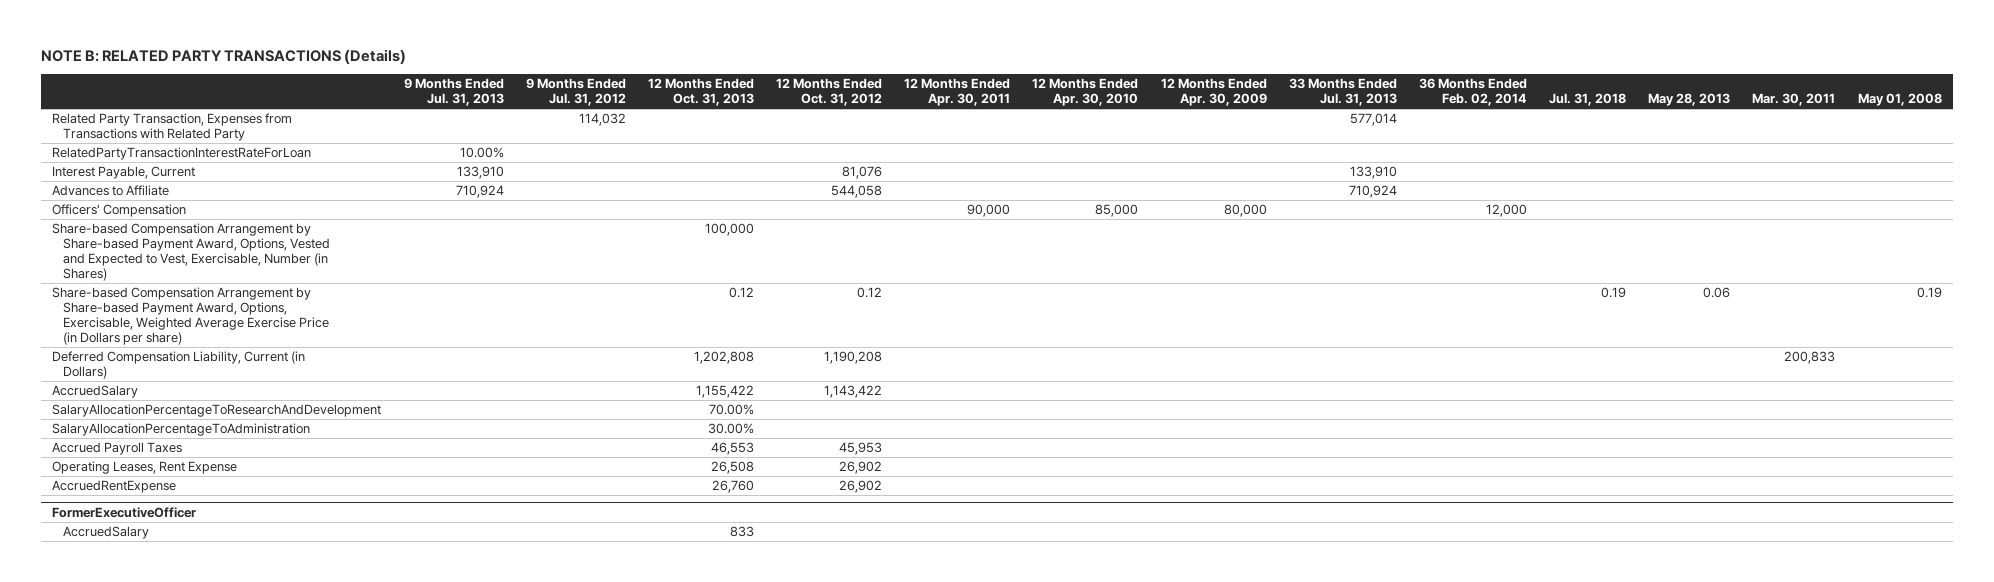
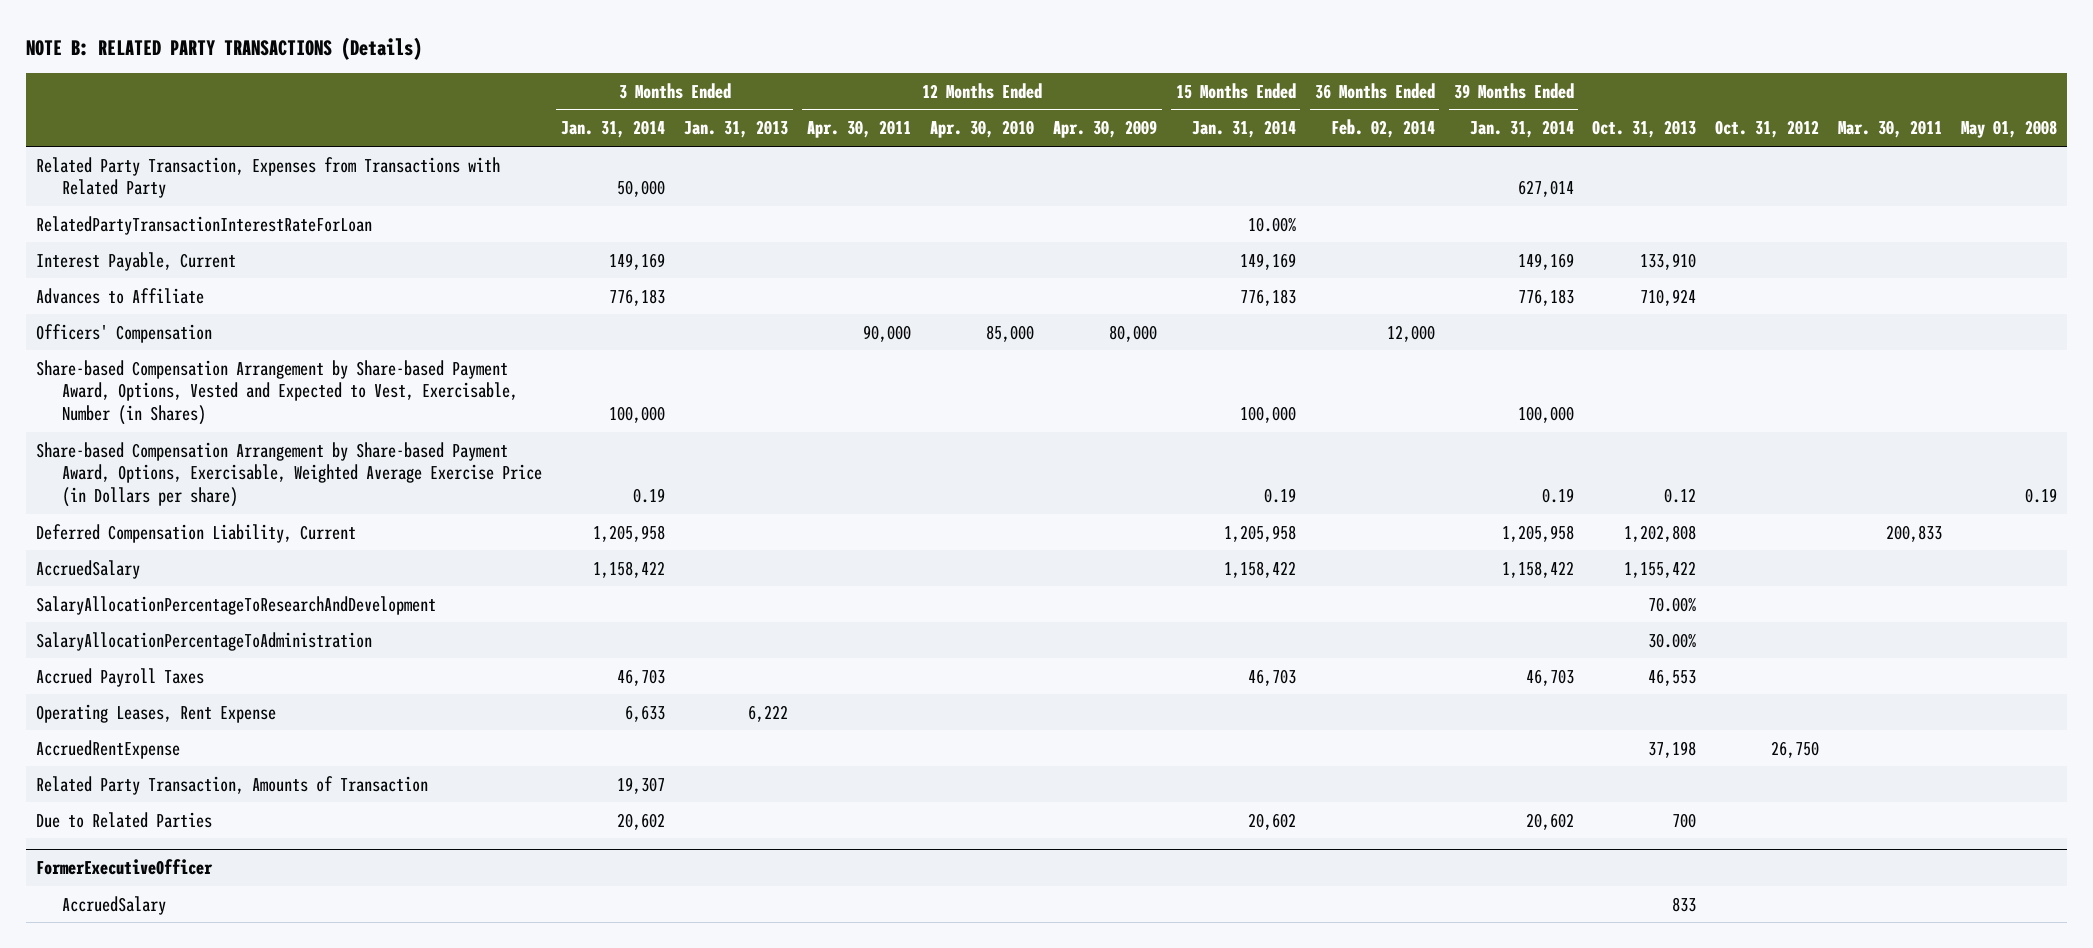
- | 9 Months Ended Jul. 31, 2013 | 9 Months Ended Jul. 31, 2012 | 12 Months Ended Oct. 31, 2013 | 12 Months Ended Oct. 31, 2012 | 12 Months Ended Apr. 30, 2011 | 12 Months Ended Apr. 30, 2010 | 12 Months Ended Apr. 30, 2009 | 33 Months Ended Jul. 31, 2013 | 36 Months Ended Feb. 02, 2014 | Jul. 31, 2018 | May 28, 2013 | Mar. 30, 2011 | May 01, 2008
+ | 3 Months Ended Jan. 31, 2014 | 3 Months Ended Jan. 31, 2013 | 12 Months Ended Apr. 30, 2011 | 12 Months Ended Apr. 30, 2010 | 12 Months Ended Apr. 30, 2009 | 15 Months Ended Jan. 31, 2014 | 36 Months Ended Feb. 02, 2014 | 39 Months Ended Jan. 31, 2014 | Oct. 31, 2013 | Oct. 31, 2012 | Mar. 30, 2011 | May 01, 2008
- Deferred Compensation Liability, Current (in Dollars) | | | 1,202,808 | 1,190,208 | | | | | | | | 200,833 |
+ Deferred Compensation Liability, Current | 1,205,958 | | | | | 1,205,958 | | 1,205,958 | 1,202,808 | | 200,833 |
+ Related Party Transaction, Amounts of Transaction | 19,307 | | | | | | | | | | |
+ Due to Related Parties | 20,602 | | | | | 20,602 | | 20,602 | 700 | | |

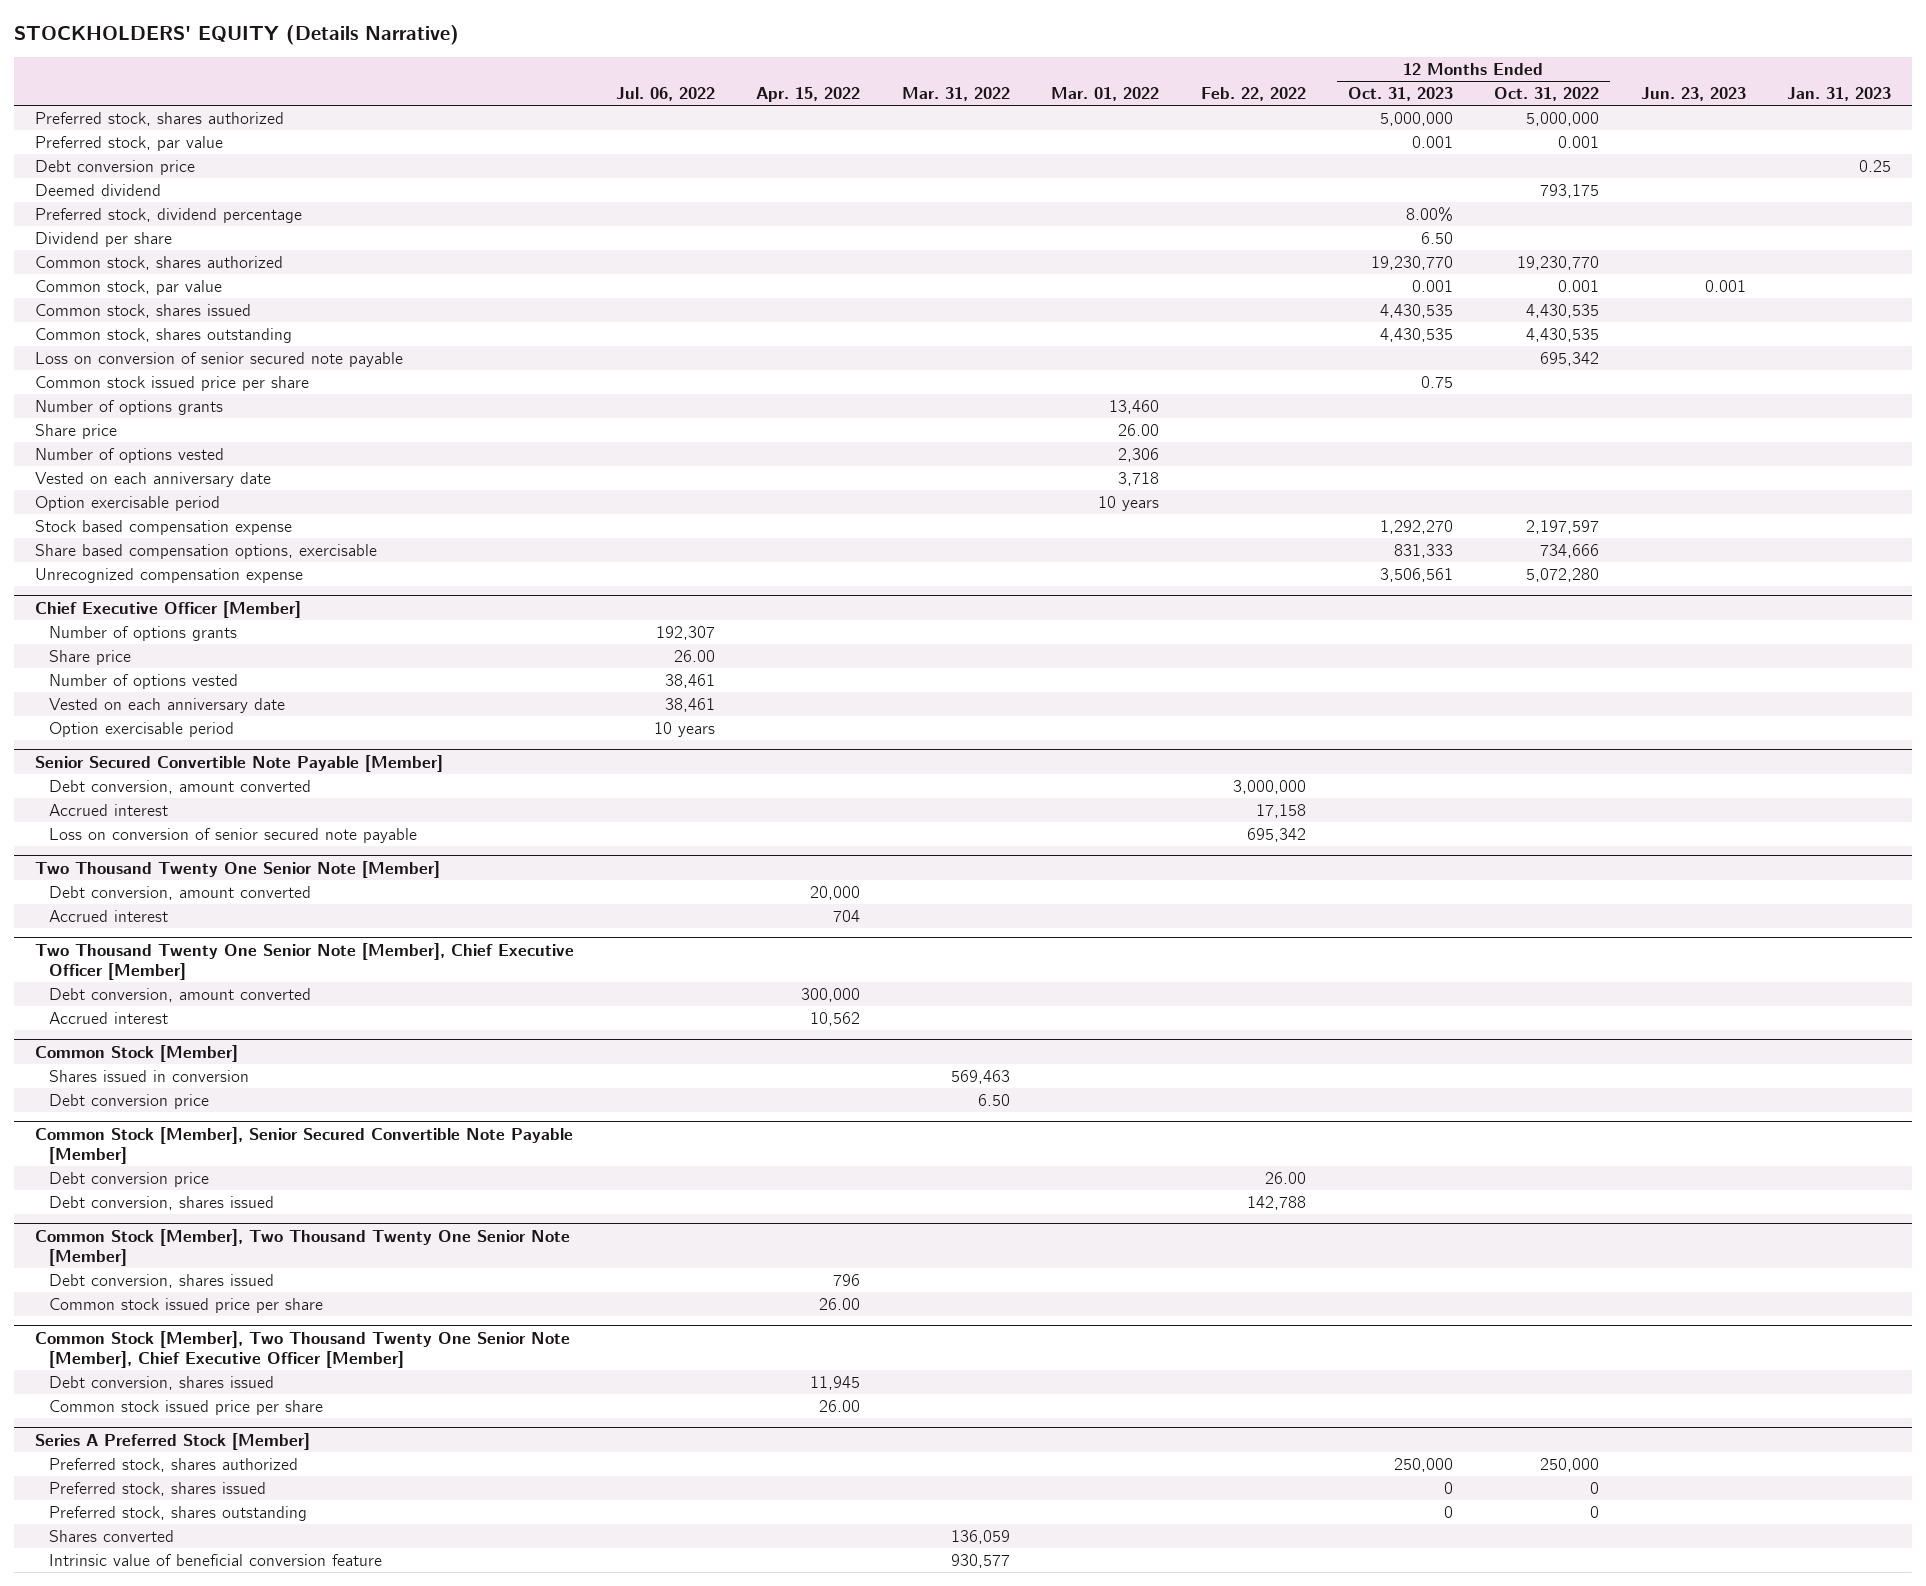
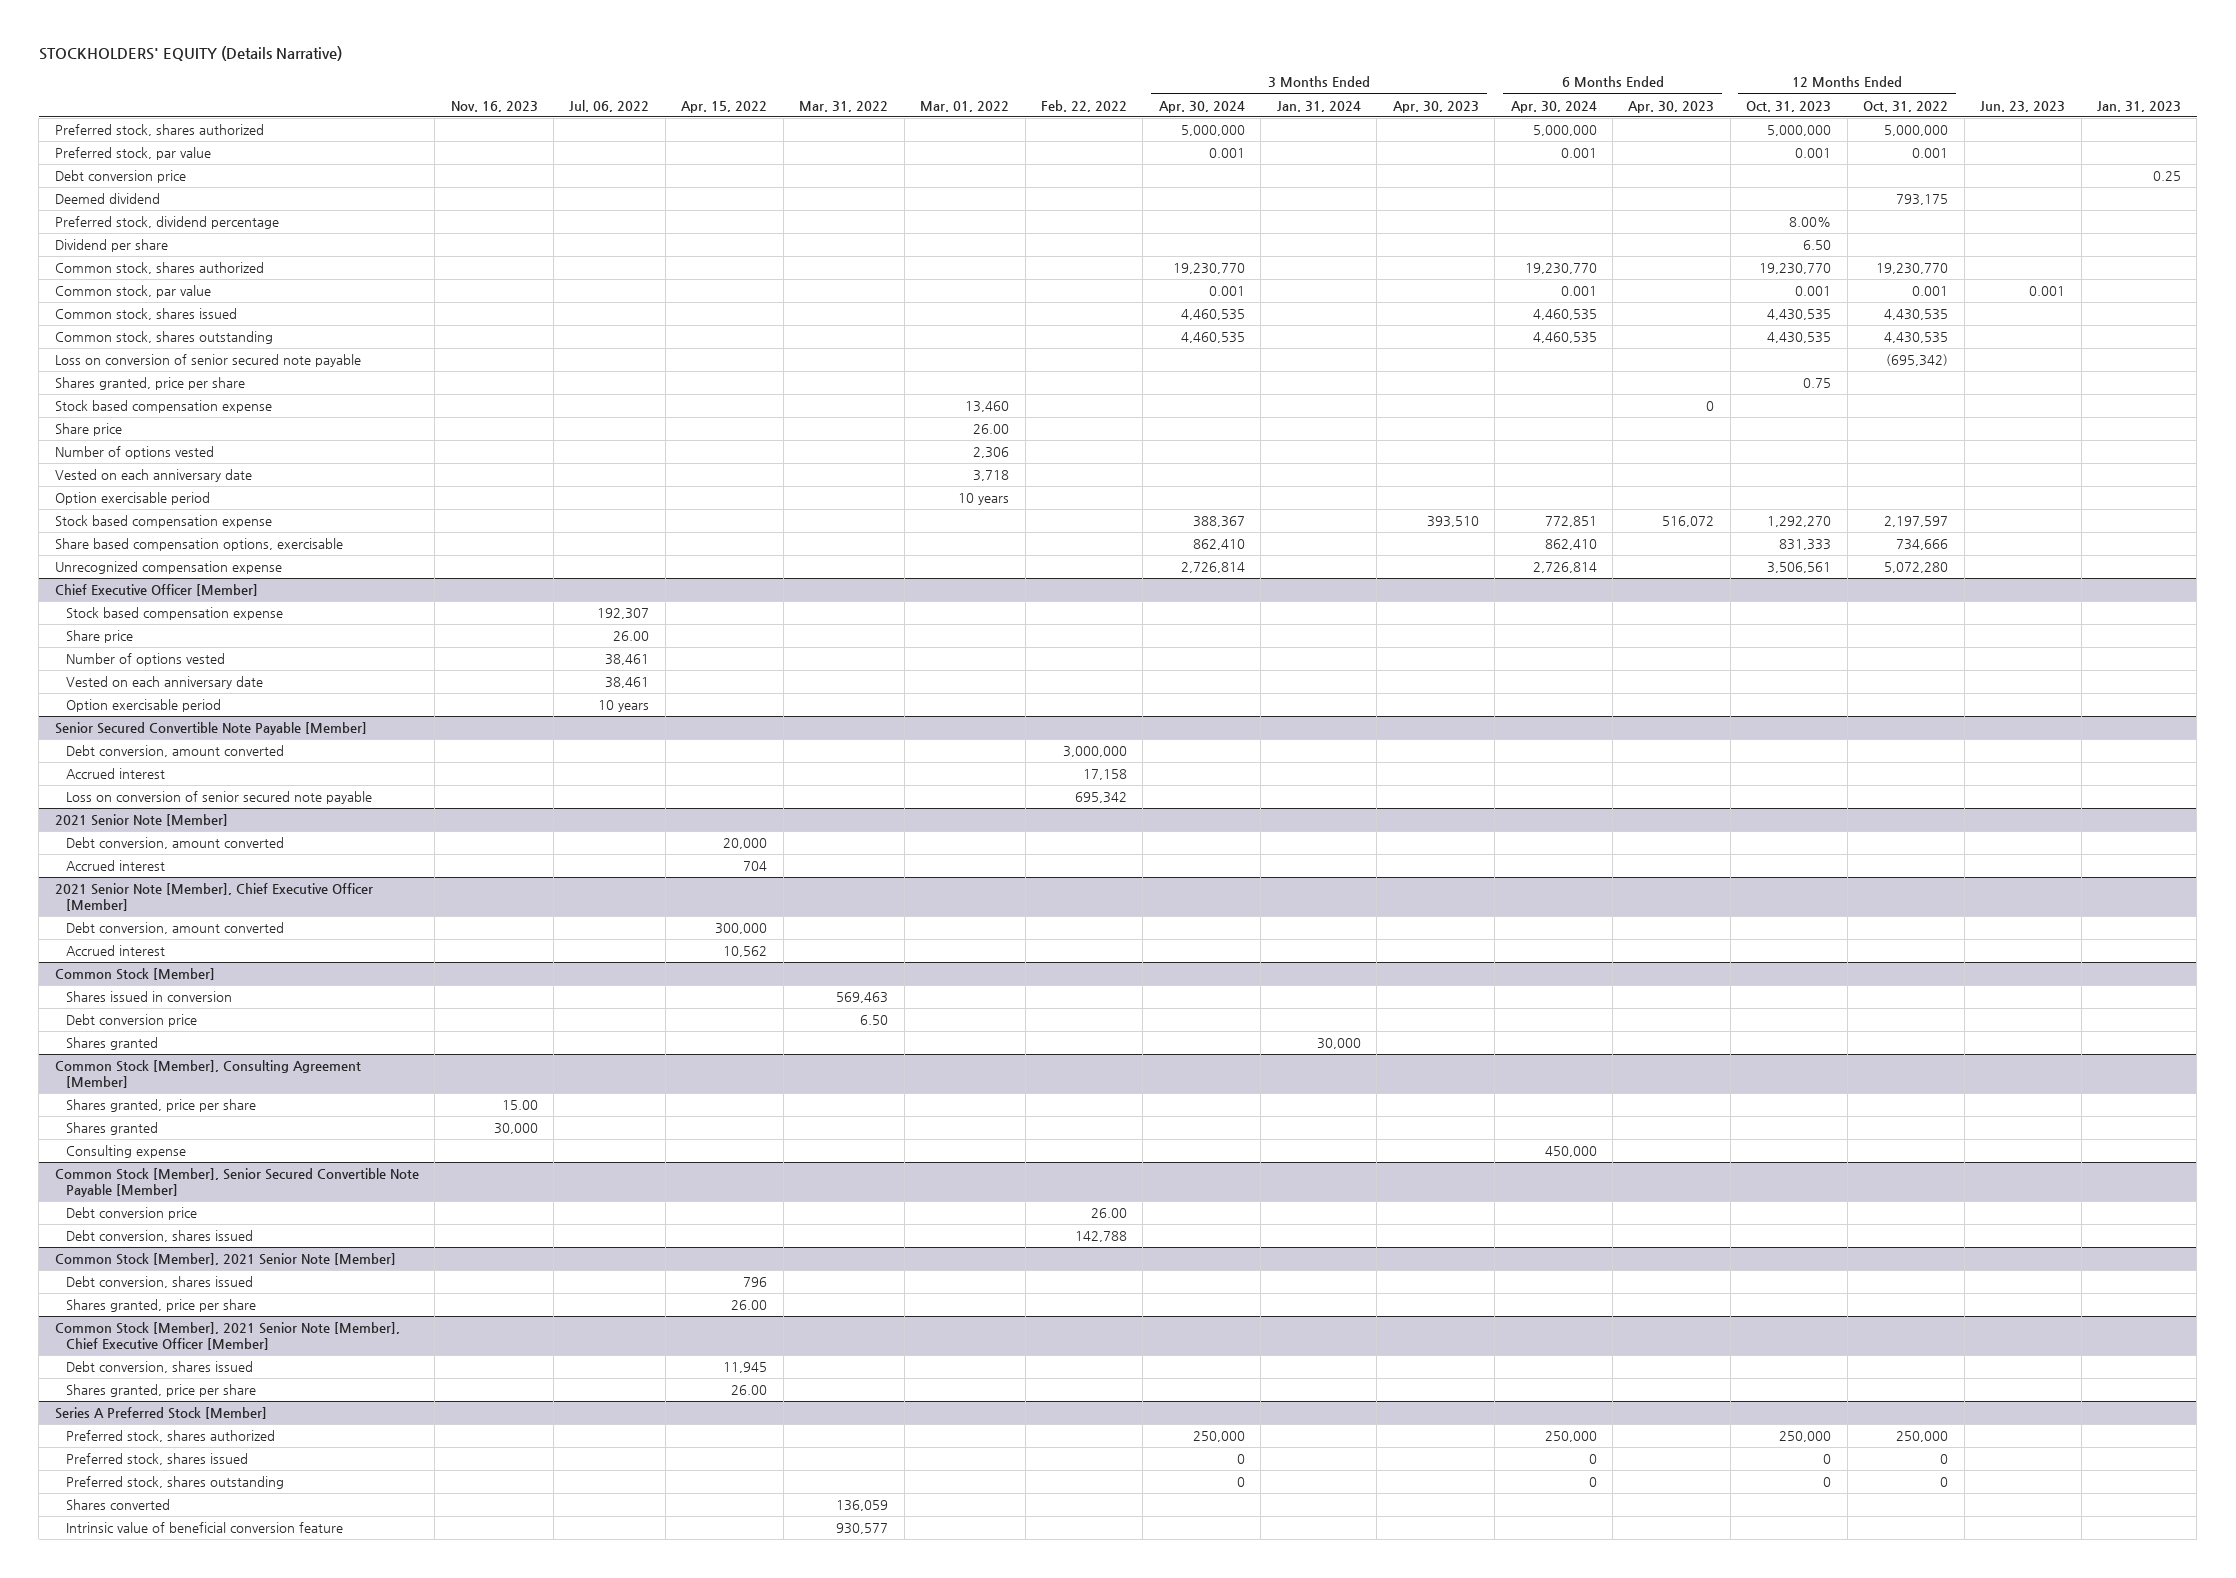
- | Jul. 06, 2022 | Apr. 15, 2022 | Mar. 31, 2022 | Mar. 01, 2022 | Feb. 22, 2022 | 12 Months Ended Oct. 31, 2023 | 12 Months Ended Oct. 31, 2022 | Jun. 23, 2023 | Jan. 31, 2023
+ | Nov. 16, 2023 | Jul. 06, 2022 | Apr. 15, 2022 | Mar. 31, 2022 | Mar. 01, 2022 | Feb. 22, 2022 | 3 Months Ended Apr. 30, 2024 | 3 Months Ended Jan. 31, 2024 | 3 Months Ended Apr. 30, 2023 | 6 Months Ended Apr. 30, 2024 | 6 Months Ended Apr. 30, 2023 | 12 Months Ended Oct. 31, 2023 | 12 Months Ended Oct. 31, 2022 | Jun. 23, 2023 | Jan. 31, 2023
- Loss on conversion of senior secured note payable | | | | | | | 695,342 | |
- Common stock issued price per share | | | | | | 0.75 | | |
- Number of options grants | | | | 13,460 | | | | |
+ Loss on conversion of senior secured note payable | | | | | | | | | | | | | (695,342) | |
+ Shares granted, price per share | | | | | | | | | | | | 0.75 | | |
+ Stock based compensation expense | | | | | 13,460 | | | | | | 0 | | | |
@ Chief Executive Officer [Member]
- Number of options grants | 192,307 | | | | | | | |
+ Stock based compensation expense | | 192,307 | | | | | | | | | | | | |
- Two Thousand Twenty One Senior Note [Member]
+ 2021 Senior Note [Member]
- Two Thousand Twenty One Senior Note [Member], Chief Executive Officer [Member]
+ 2021 Senior Note [Member], Chief Executive Officer [Member]
@ Common Stock [Member]
+ Shares granted | | | | | | | | 30,000 | | | | | | |
+ Common Stock [Member], Consulting Agreement [Member]
+ Shares granted, price per share | 15.00 | | | | | | | | | | | | | |
+ Shares granted | 30,000 | | | | | | | | | | | | | |
+ Consulting expense | | | | | | | | | | 450,000 | | | | |
- Common Stock [Member], Two Thousand Twenty One Senior Note [Member]
+ Common Stock [Member], 2021 Senior Note [Member]
- Common stock issued price per share | | 26.00 | | | | | | |
- Common Stock [Member], Two Thousand Twenty One Senior Note [Member], Chief Executive Officer [Member]
+ Shares granted, price per share | | | 26.00 | | | | | | | | | | | |
+ Common Stock [Member], 2021 Senior Note [Member], Chief Executive Officer [Member]
- Common stock issued price per share | | 26.00 | | | | | | |
+ Shares granted, price per share | | | 26.00 | | | | | | | | | | | |

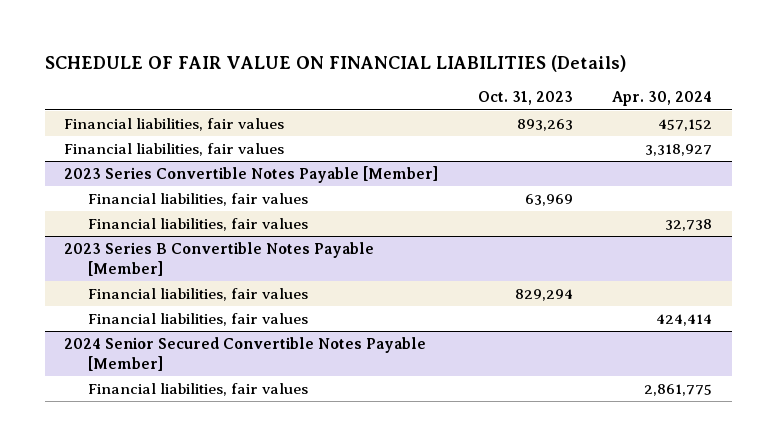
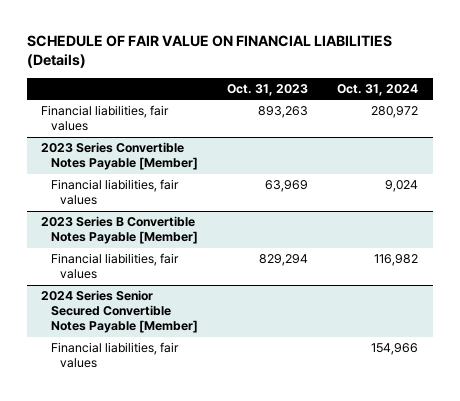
- | Oct. 31, 2023 | Apr. 30, 2024
+ | Oct. 31, 2023 | Oct. 31, 2024
- Financial liabilities, fair values | | 3,318,927
@ 2023 Series Convertible Notes Payable [Member]
- Financial liabilities, fair values | | 32,738
@ 2023 Series B Convertible Notes Payable [Member]
- Financial liabilities, fair values | | 424,414
- 2024 Senior Secured Convertible Notes Payable [Member]
+ 2024 Series Senior Secured Convertible Notes Payable [Member]

